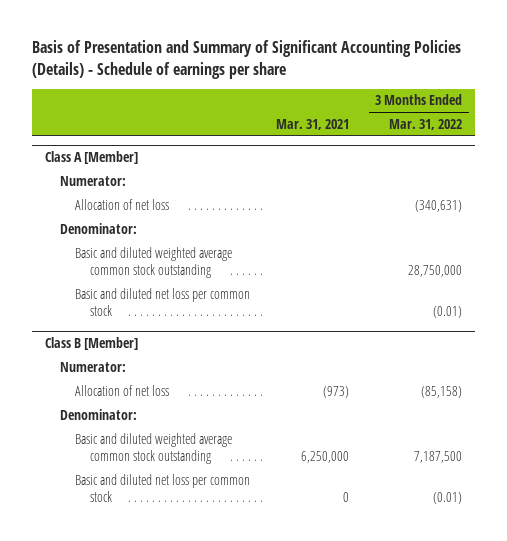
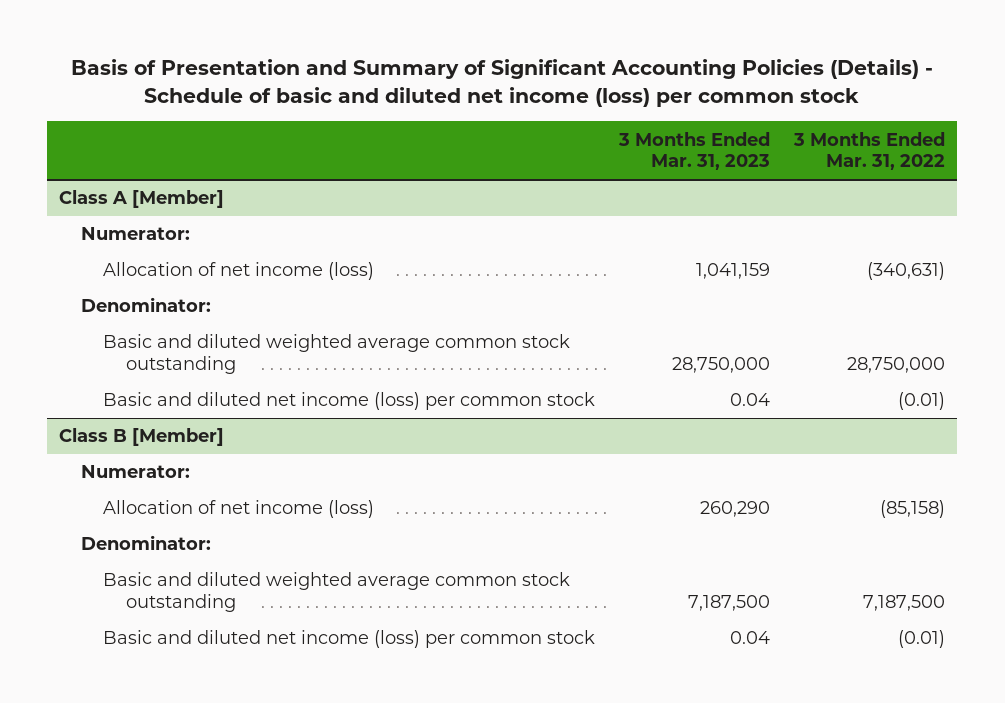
- Basis of Presentation and Summary of Significant Accounting Policies (Details) - Schedule of earnings per share
+ Basis of Presentation and Summary of Significant Accounting Policies (Details) - Schedule of basic and diluted net income (loss) per common stock
- | Mar. 31, 2021 | 3 Months Ended Mar. 31, 2022
+ | 3 Months Ended Mar. 31, 2023 | 3 Months Ended Mar. 31, 2022
@ Class A [Member]
- Allocation of net loss | | (340,631)
+ Allocation of net income (loss) | 1,041,159 | (340,631)
- Basic and diluted net loss per common stock | | (0.01)
+ Basic and diluted net income (loss) per common stock | 0.04 | (0.01)
@ Class B [Member]
- Allocation of net loss | (973) | (85,158)
+ Allocation of net income (loss) | 260,290 | (85,158)
- Basic and diluted net loss per common stock | 0 | (0.01)
+ Basic and diluted net income (loss) per common stock | 0.04 | (0.01)

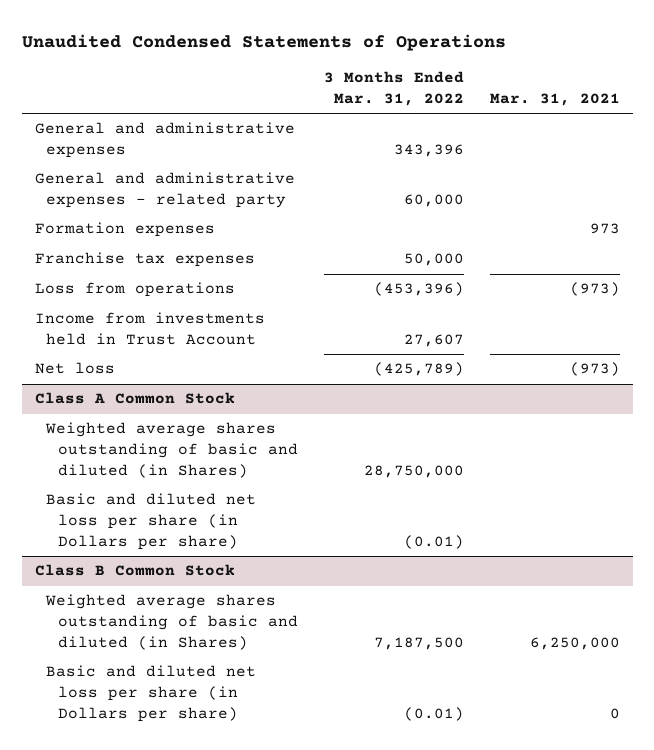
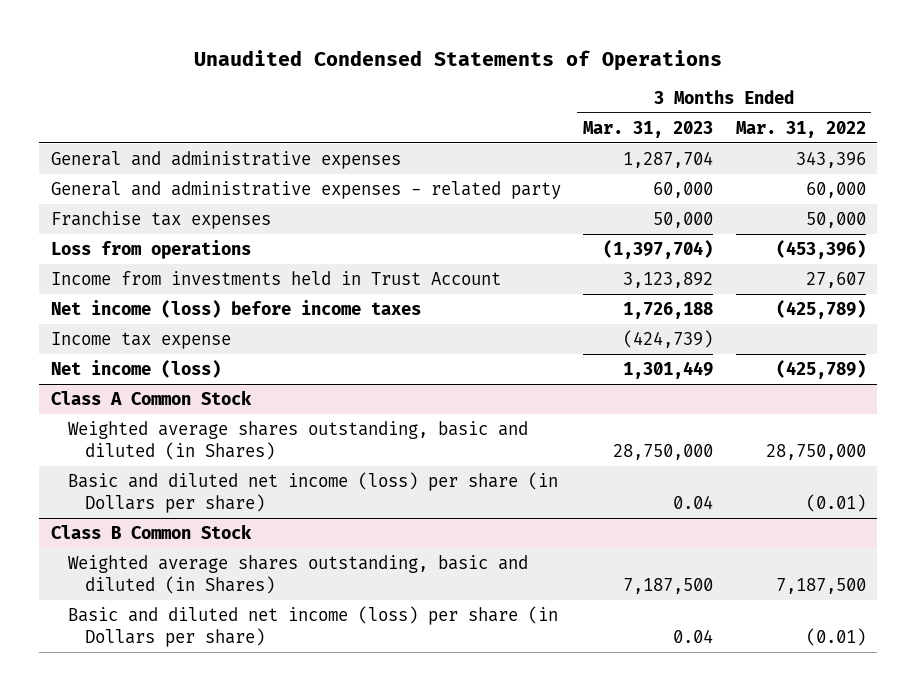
- | 3 Months Ended Mar. 31, 2022 | Mar. 31, 2021
+ | 3 Months Ended Mar. 31, 2023 | 3 Months Ended Mar. 31, 2022
- Formation expenses | | 973
- Net loss | (425,789) | (973)
+ Net income (loss) before income taxes | 1,726,188 | (425,789)
+ Income tax expense | (424,739) |
+ Net income (loss) | 1,301,449 | (425,789)
@ Class A Common Stock
- Weighted average shares outstanding of basic and diluted (in Shares) | 28,750,000 |
- Basic and diluted net loss per share (in Dollars per share) | (0.01) |
+ Weighted average shares outstanding, basic and diluted (in Shares) | 28,750,000 | 28,750,000
+ Basic and diluted net income (loss) per share (in Dollars per share) | 0.04 | (0.01)
@ Class B Common Stock
- Weighted average shares outstanding of basic and diluted (in Shares) | 7,187,500 | 6,250,000
- Basic and diluted net loss per share (in Dollars per share) | (0.01) | 0
+ Weighted average shares outstanding, basic and diluted (in Shares) | 7,187,500 | 7,187,500
+ Basic and diluted net income (loss) per share (in Dollars per share) | 0.04 | (0.01)

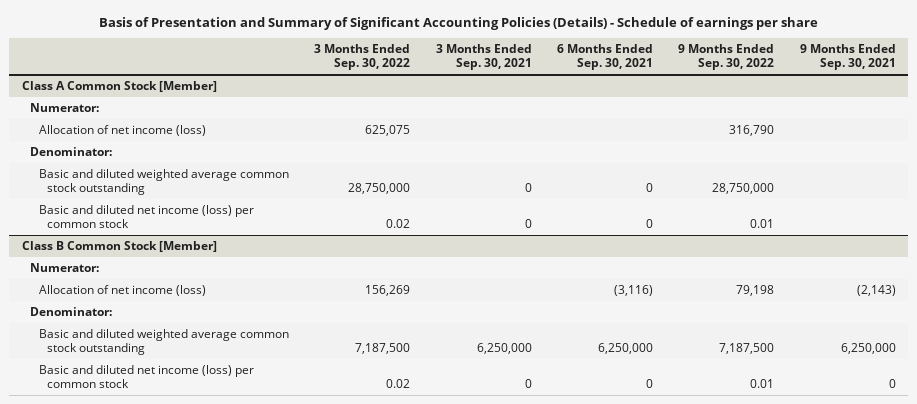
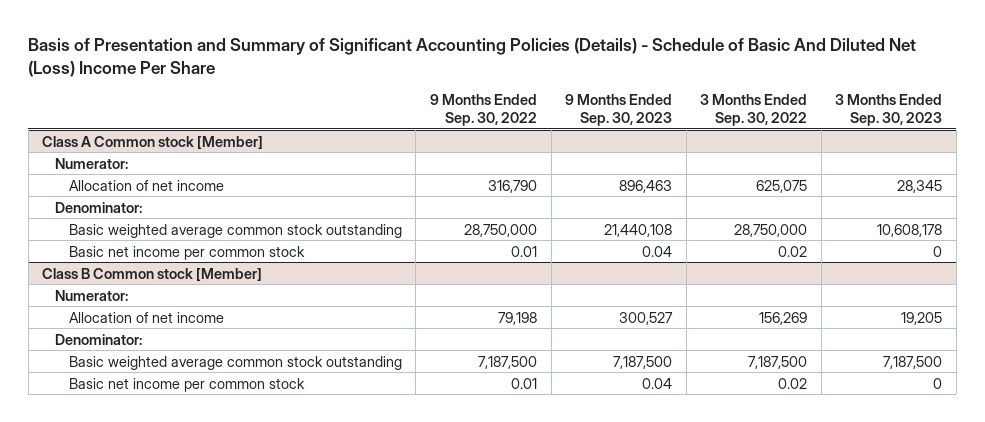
- Basis of Presentation and Summary of Significant Accounting Policies (Details) - Schedule of earnings per share
+ Basis of Presentation and Summary of Significant Accounting Policies (Details) - Schedule of Basic And Diluted Net (Loss) Income Per Share
- | 3 Months Ended Sep. 30, 2022 | 3 Months Ended Sep. 30, 2021 | 6 Months Ended Sep. 30, 2021 | 9 Months Ended Sep. 30, 2022 | 9 Months Ended Sep. 30, 2021
+ | 9 Months Ended Sep. 30, 2022 | 9 Months Ended Sep. 30, 2023 | 3 Months Ended Sep. 30, 2022 | 3 Months Ended Sep. 30, 2023
- Class A Common Stock [Member]
+ Class A Common stock [Member]
- Allocation of net income (loss) | 625,075 | | | 316,790 |
+ Allocation of net income | 316,790 | 896,463 | 625,075 | 28,345
- Basic and diluted weighted average common stock outstanding | 28,750,000 | 0 | 0 | 28,750,000 |
- Basic and diluted net income (loss) per common stock | 0.02 | 0 | 0 | 0.01 |
- Class B Common Stock [Member]
+ Basic weighted average common stock outstanding | 28,750,000 | 21,440,108 | 28,750,000 | 10,608,178
+ Basic net income per common stock | 0.01 | 0.04 | 0.02 | 0
+ Class B Common stock [Member]
- Allocation of net income (loss) | 156,269 | | (3,116) | 79,198 | (2,143)
+ Allocation of net income | 79,198 | 300,527 | 156,269 | 19,205
- Basic and diluted weighted average common stock outstanding | 7,187,500 | 6,250,000 | 6,250,000 | 7,187,500 | 6,250,000
- Basic and diluted net income (loss) per common stock | 0.02 | 0 | 0 | 0.01 | 0
+ Basic weighted average common stock outstanding | 7,187,500 | 7,187,500 | 7,187,500 | 7,187,500
+ Basic net income per common stock | 0.01 | 0.04 | 0.02 | 0

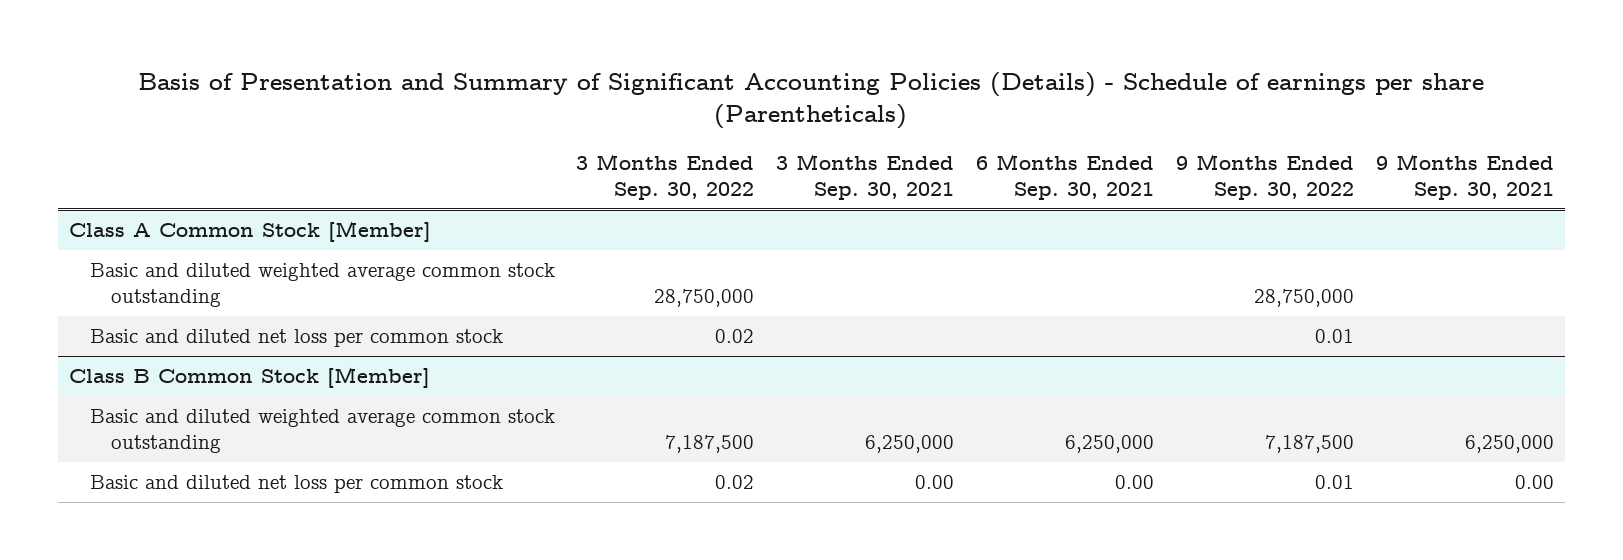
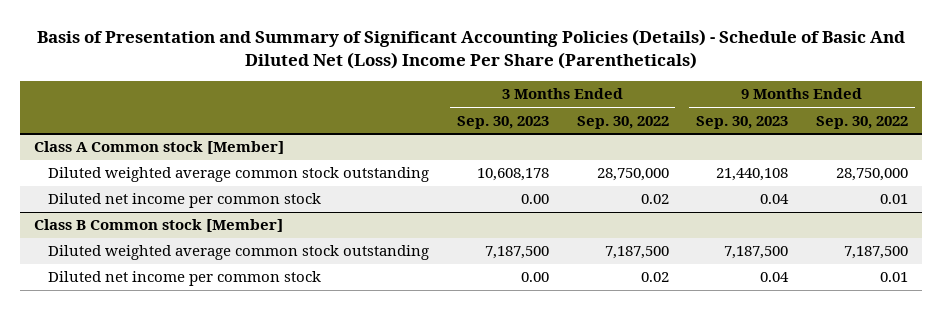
- Basis of Presentation and Summary of Significant Accounting Policies (Details) - Schedule of earnings per share (Parentheticals)
+ Basis of Presentation and Summary of Significant Accounting Policies (Details) - Schedule of Basic And Diluted Net (Loss) Income Per Share (Parentheticals)
- | 3 Months Ended Sep. 30, 2022 | 3 Months Ended Sep. 30, 2021 | 6 Months Ended Sep. 30, 2021 | 9 Months Ended Sep. 30, 2022 | 9 Months Ended Sep. 30, 2021
+ | 3 Months Ended Sep. 30, 2023 | 3 Months Ended Sep. 30, 2022 | 9 Months Ended Sep. 30, 2023 | 9 Months Ended Sep. 30, 2022
- Class A Common Stock [Member]
- Basic and diluted weighted average common stock outstanding | 28,750,000 | | | 28,750,000 |
- Basic and diluted net loss per common stock | 0.02 | | | 0.01 |
- Class B Common Stock [Member]
- Basic and diluted weighted average common stock outstanding | 7,187,500 | 6,250,000 | 6,250,000 | 7,187,500 | 6,250,000
- Basic and diluted net loss per common stock | 0.02 | 0.00 | 0.00 | 0.01 | 0.00
+ Class A Common stock [Member]
+ Diluted weighted average common stock outstanding | 10,608,178 | 28,750,000 | 21,440,108 | 28,750,000
+ Diluted net income per common stock | 0.00 | 0.02 | 0.04 | 0.01
+ Class B Common stock [Member]
+ Diluted weighted average common stock outstanding | 7,187,500 | 7,187,500 | 7,187,500 | 7,187,500
+ Diluted net income per common stock | 0.00 | 0.02 | 0.04 | 0.01

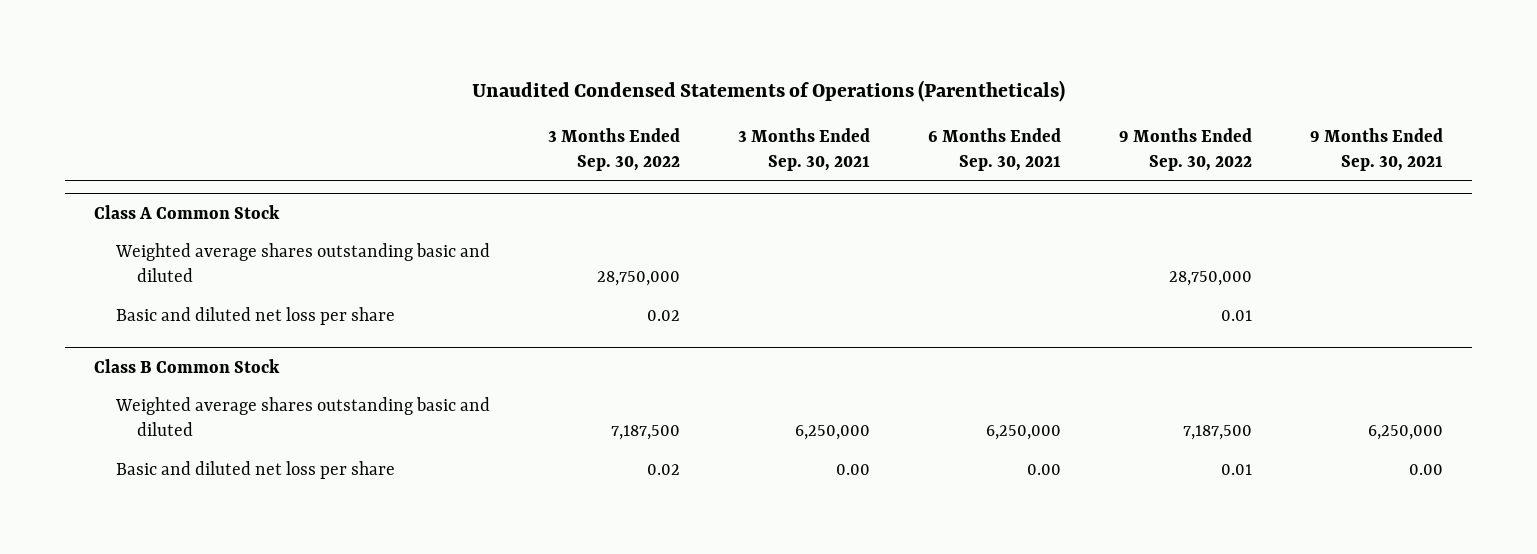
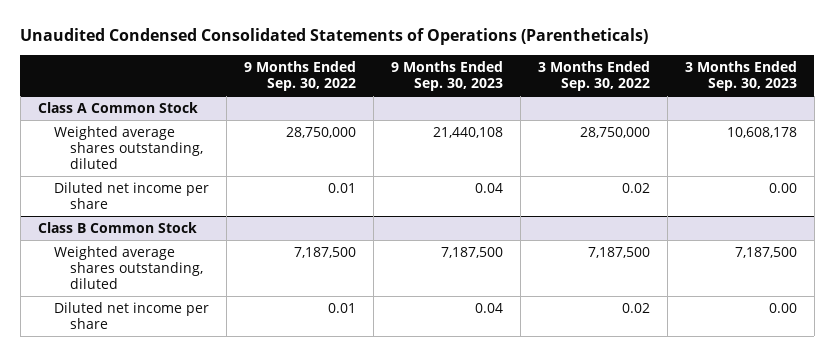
- Unaudited Condensed Statements of Operations (Parentheticals)
+ Unaudited Condensed Consolidated Statements of Operations (Parentheticals)
- | 3 Months Ended Sep. 30, 2022 | 3 Months Ended Sep. 30, 2021 | 6 Months Ended Sep. 30, 2021 | 9 Months Ended Sep. 30, 2022 | 9 Months Ended Sep. 30, 2021
+ | 9 Months Ended Sep. 30, 2022 | 9 Months Ended Sep. 30, 2023 | 3 Months Ended Sep. 30, 2022 | 3 Months Ended Sep. 30, 2023
@ Class A Common Stock
- Weighted average shares outstanding basic and diluted | 28,750,000 | | | 28,750,000 |
- Basic and diluted net loss per share | 0.02 | | | 0.01 |
+ Weighted average shares outstanding, diluted | 28,750,000 | 21,440,108 | 28,750,000 | 10,608,178
+ Diluted net income per share | 0.01 | 0.04 | 0.02 | 0.00
@ Class B Common Stock
- Weighted average shares outstanding basic and diluted | 7,187,500 | 6,250,000 | 6,250,000 | 7,187,500 | 6,250,000
- Basic and diluted net loss per share | 0.02 | 0.00 | 0.00 | 0.01 | 0.00
+ Weighted average shares outstanding, diluted | 7,187,500 | 7,187,500 | 7,187,500 | 7,187,500
+ Diluted net income per share | 0.01 | 0.04 | 0.02 | 0.00

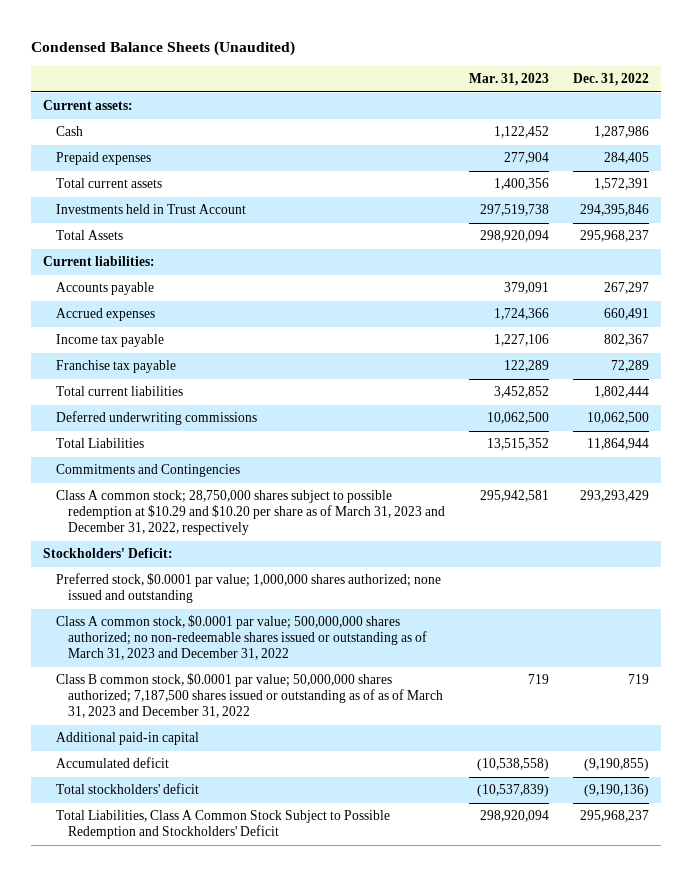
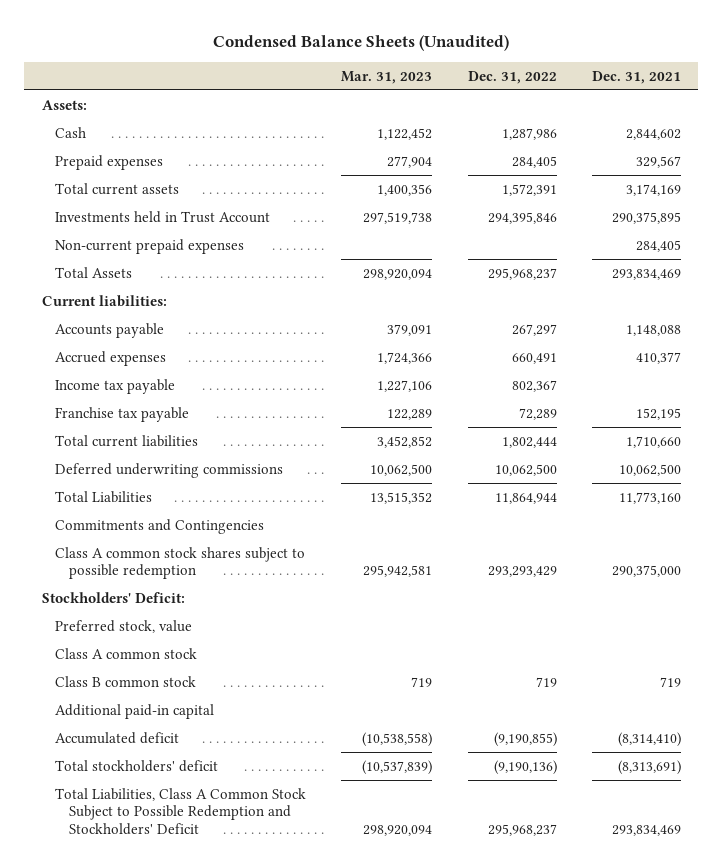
- | Mar. 31, 2023 | Dec. 31, 2022
+ | Mar. 31, 2023 | Dec. 31, 2022 | Dec. 31, 2021
- Current assets:
+ Assets:
+ Non-current prepaid expenses | | | 284,405
- Class A common stock; 28,750,000 shares subject to possible redemption at $10.29 and $10.20 per share as of March 31, 2023 and December 31, 2022, respectively | 295,942,581 | 293,293,429
+ Class A common stock shares subject to possible redemption | 295,942,581 | 293,293,429 | 290,375,000
- Preferred stock, $0.0001 par value; 1,000,000 shares authorized; none issued and outstanding
- Class A common stock, $0.0001 par value; 500,000,000 shares authorized; no non-redeemable shares issued or outstanding as of March 31, 2023 and December 31, 2022
- Class B common stock, $0.0001 par value; 50,000,000 shares authorized; 7,187,500 shares issued or outstanding as of as of March 31, 2023 and December 31, 2022 | 719 | 719
+ Preferred stock, value
+ Class A common stock
+ Class B common stock | 719 | 719 | 719

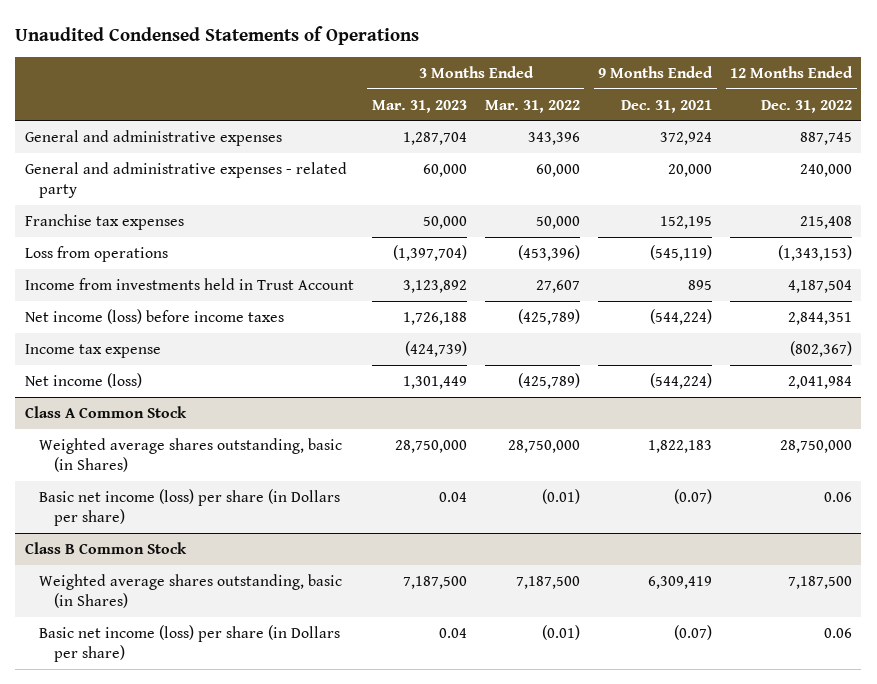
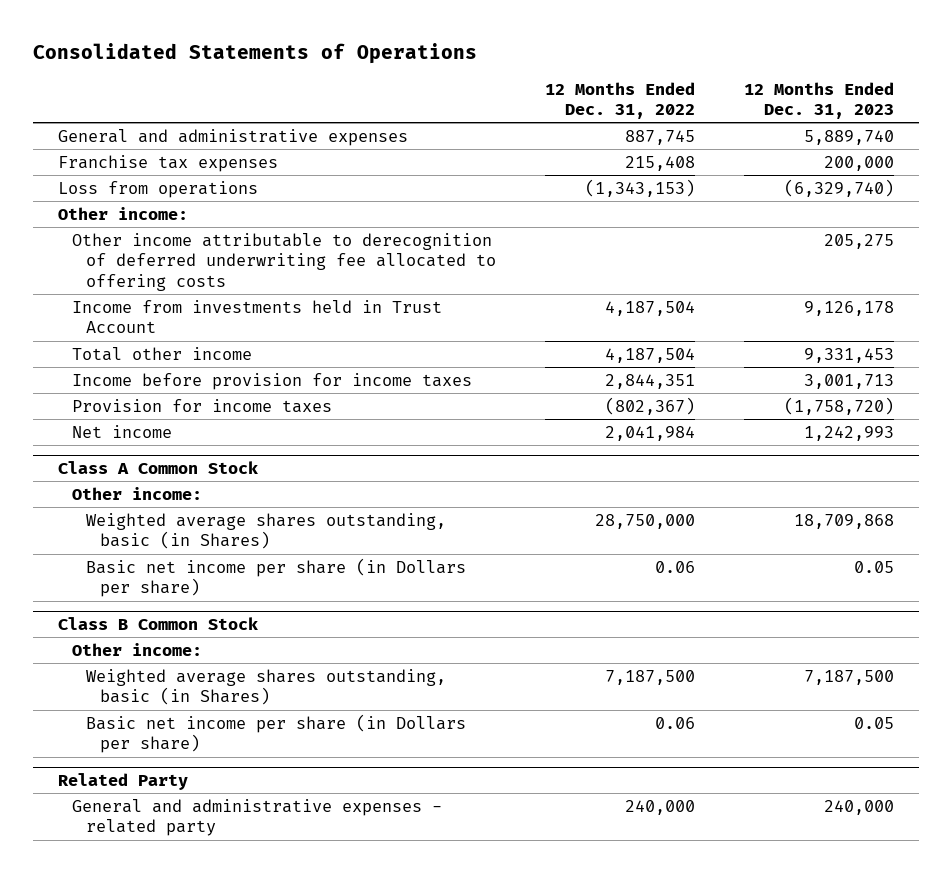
- Unaudited Condensed Statements of Operations
+ Consolidated Statements of Operations
- | 3 Months Ended Mar. 31, 2023 | 3 Months Ended Mar. 31, 2022 | 9 Months Ended Dec. 31, 2021 | 12 Months Ended Dec. 31, 2022
+ | 12 Months Ended Dec. 31, 2022 | 12 Months Ended Dec. 31, 2023
- General and administrative expenses - related party | 60,000 | 60,000 | 20,000 | 240,000
+ Other income:
+ Other income attributable to derecognition of deferred underwriting fee allocated to offering costs | | 205,275
- Net income (loss) before income taxes | 1,726,188 | (425,789) | (544,224) | 2,844,351
- Income tax expense | (424,739) | | | (802,367)
- Net income (loss) | 1,301,449 | (425,789) | (544,224) | 2,041,984
+ Total other income | 4,187,504 | 9,331,453
+ Income before provision for income taxes | 2,844,351 | 3,001,713
+ Provision for income taxes | (802,367) | (1,758,720)
+ Net income | 2,041,984 | 1,242,993
@ Class A Common Stock
+ Other income:
- Basic net income (loss) per share (in Dollars per share) | 0.04 | (0.01) | (0.07) | 0.06
+ Basic net income per share (in Dollars per share) | 0.06 | 0.05
@ Class B Common Stock
+ Other income:
- Basic net income (loss) per share (in Dollars per share) | 0.04 | (0.01) | (0.07) | 0.06
+ Basic net income per share (in Dollars per share) | 0.06 | 0.05
+ Related Party
+ General and administrative expenses - related party | 240,000 | 240,000

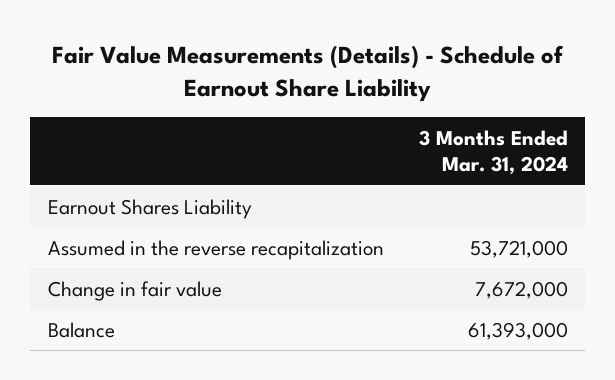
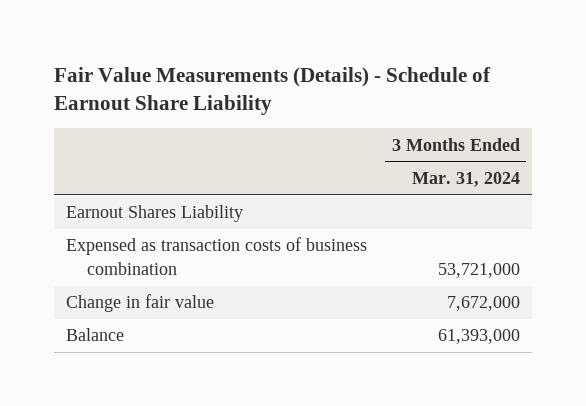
- Assumed in the reverse recapitalization | 53,721,000
+ Expensed as transaction costs of business combination | 53,721,000

